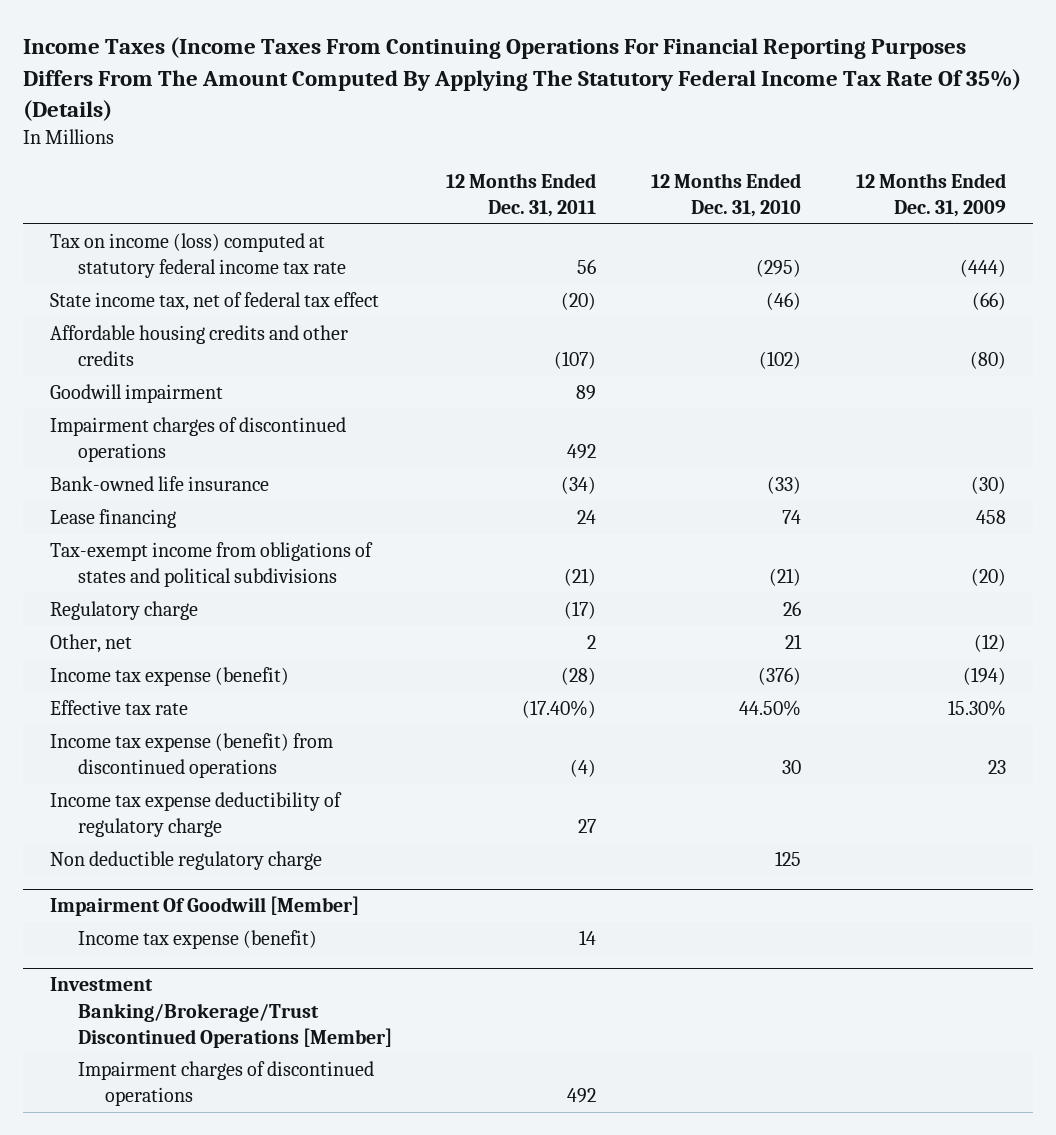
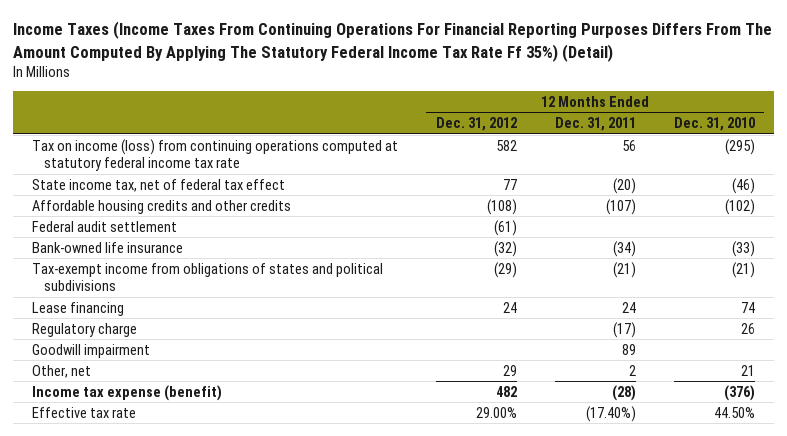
- Income Taxes (Income Taxes From Continuing Operations For Financial Reporting Purposes Differs From The Amount Computed By Applying The Statutory Federal Income Tax Rate Of 35%) (Details)
+ Income Taxes (Income Taxes From Continuing Operations For Financial Reporting Purposes Differs From The Amount Computed By Applying The Statutory Federal Income Tax Rate Ff 35%) (Detail)
- | 12 Months Ended Dec. 31, 2011 | 12 Months Ended Dec. 31, 2010 | 12 Months Ended Dec. 31, 2009
+ | 12 Months Ended Dec. 31, 2012 | 12 Months Ended Dec. 31, 2011 | 12 Months Ended Dec. 31, 2010
- Tax on income (loss) computed at statutory federal income tax rate | 56 | (295) | (444)
+ Tax on income (loss) from continuing operations computed at statutory federal income tax rate | 582 | 56 | (295)
- Impairment charges of discontinued operations | 492 | |
+ Federal audit settlement | (61) | |
moved down: Lease financing | 24 | 24 | 74
moved down: Goodwill impairment | | 89 |
- Income tax expense (benefit) from discontinued operations | (4) | 30 | 23
- Income tax expense deductibility of regulatory charge | 27 | |
- Non deductible regulatory charge | | 125 |
- Impairment Of Goodwill [Member]
- Income tax expense (benefit) | 14 | |
- Investment Banking/Brokerage/Trust Discontinued Operations [Member]
- Impairment charges of discontinued operations | 492 | |

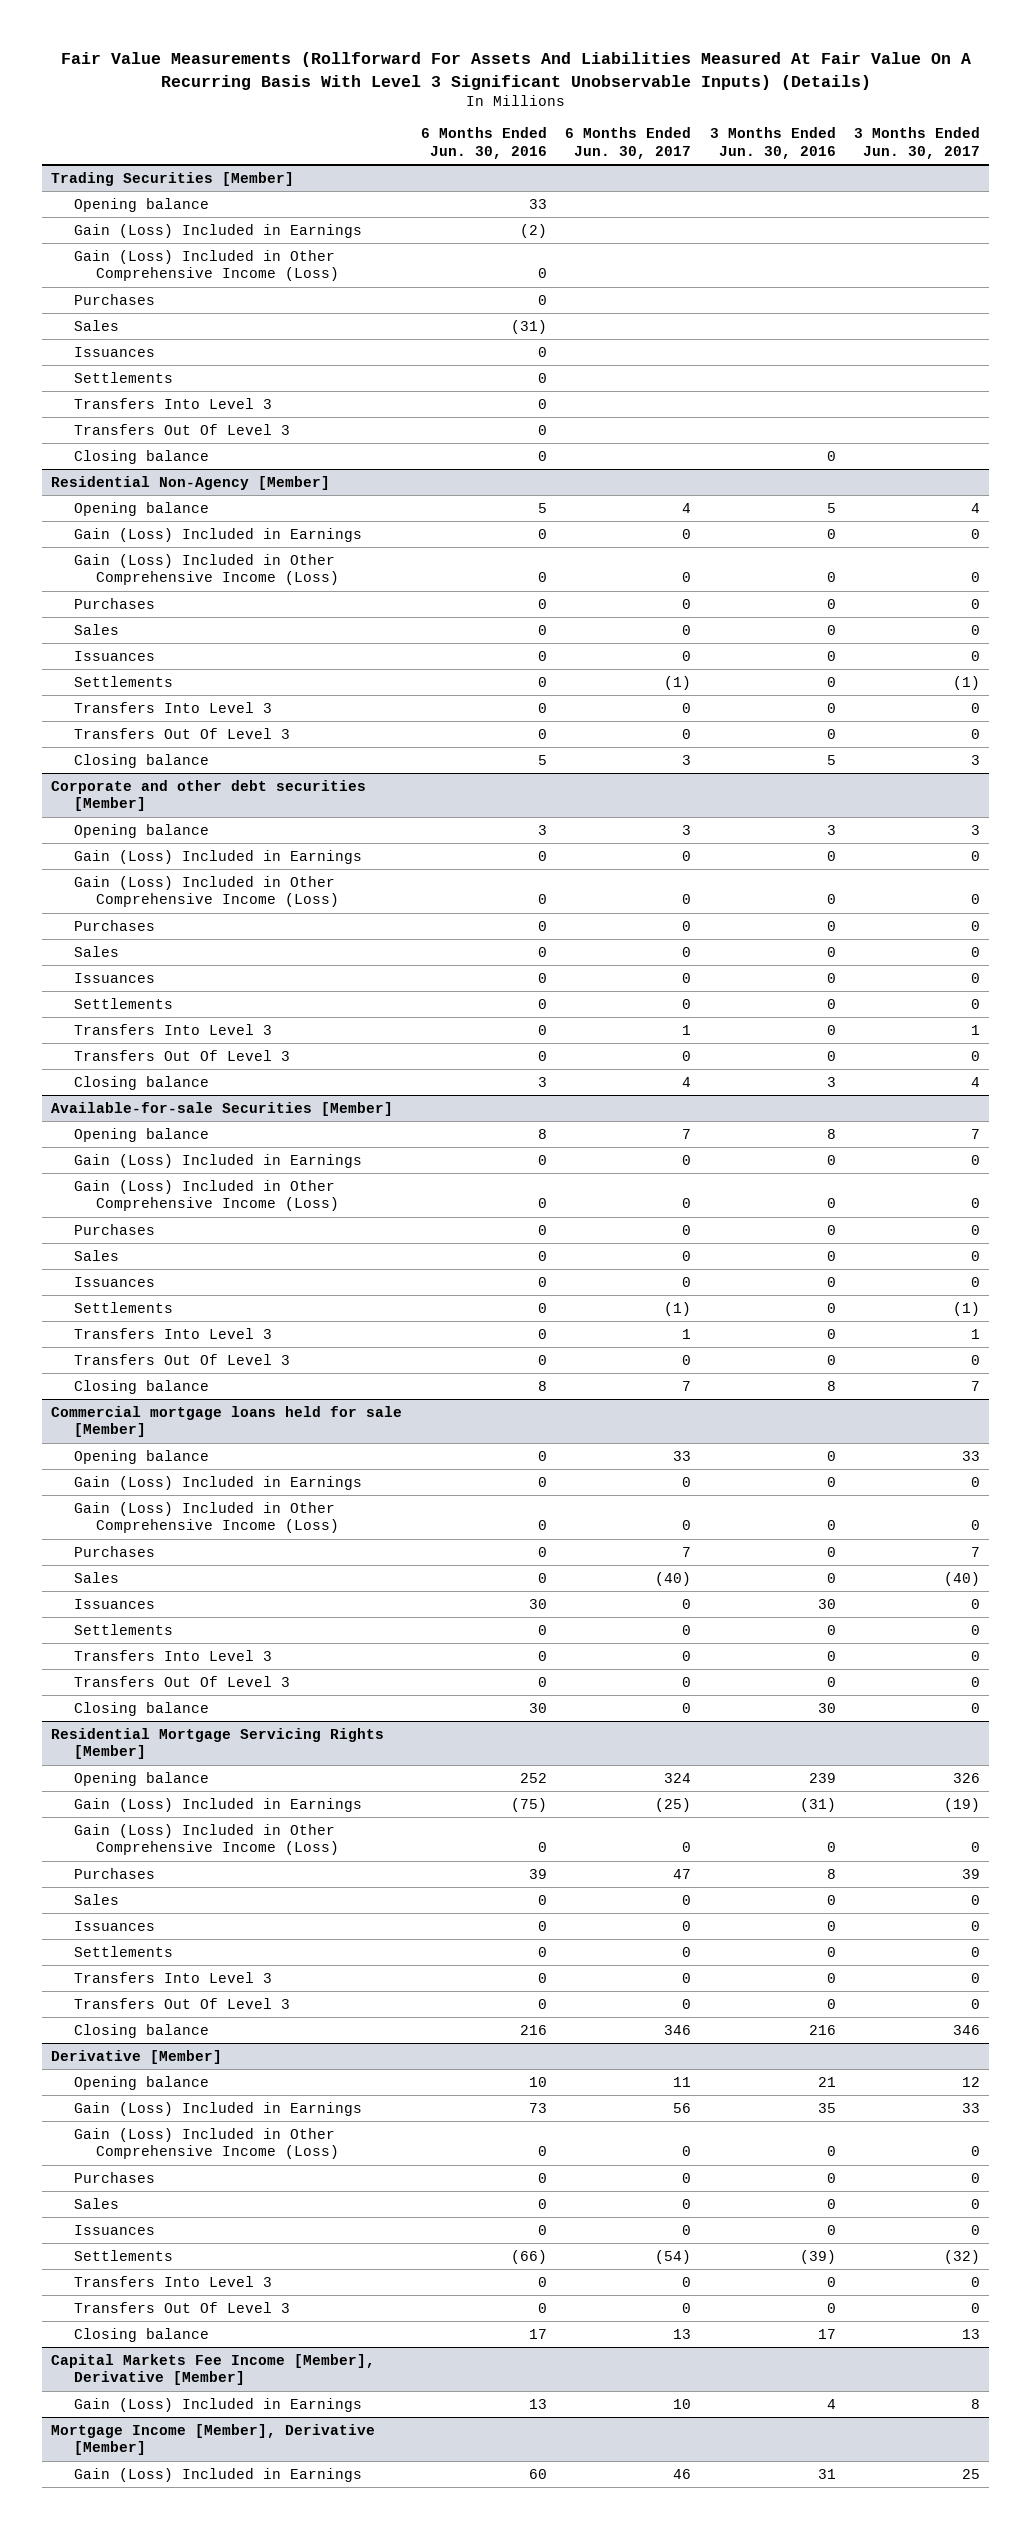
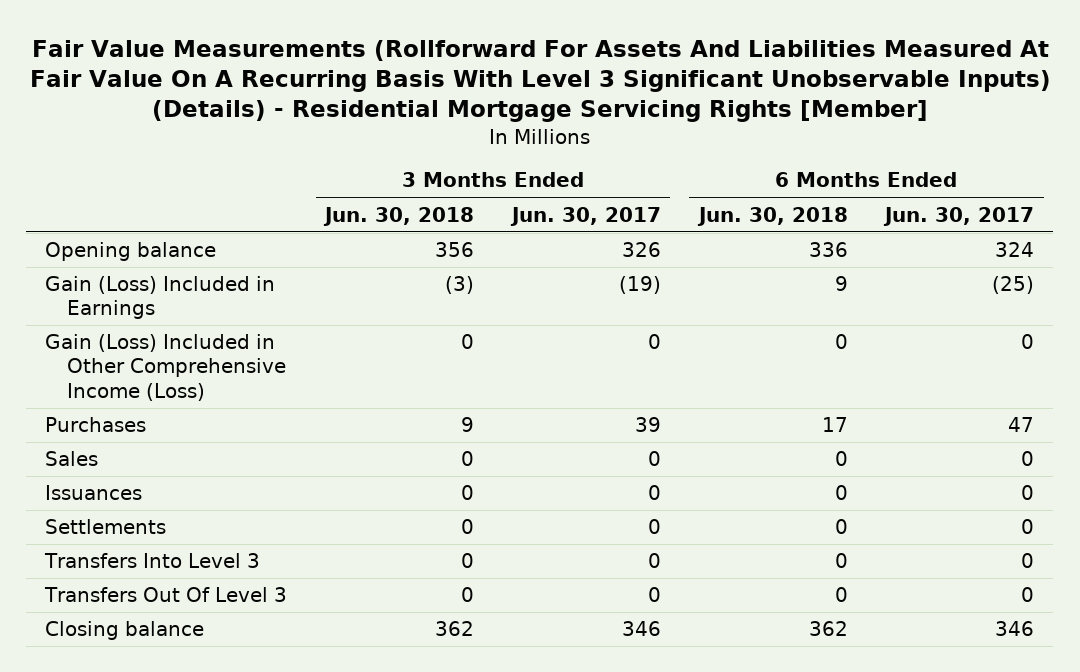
- Fair Value Measurements (Rollforward For Assets And Liabilities Measured At Fair Value On A Recurring Basis With Level 3 Significant Unobservable Inputs) (Details)
+ Fair Value Measurements (Rollforward For Assets And Liabilities Measured At Fair Value On A Recurring Basis With Level 3 Significant Unobservable Inputs) (Details) - Residential Mortgage Servicing Rights [Member]
- | 6 Months Ended Jun. 30, 2016 | 6 Months Ended Jun. 30, 2017 | 3 Months Ended Jun. 30, 2016 | 3 Months Ended Jun. 30, 2017
+ | 3 Months Ended Jun. 30, 2018 | 3 Months Ended Jun. 30, 2017 | 6 Months Ended Jun. 30, 2018 | 6 Months Ended Jun. 30, 2017
- Trading Securities [Member]
- Opening balance | 33 | | |
- Gain (Loss) Included in Earnings | (2) | | |
- Gain (Loss) Included in Other Comprehensive Income (Loss) | 0 | | |
- Purchases | 0 | | |
- Sales | (31) | | |
- Issuances | 0 | | |
- Settlements | 0 | | |
- Transfers Into Level 3 | 0 | | |
- Transfers Out Of Level 3 | 0 | | |
- Closing balance | 0 | | 0 |
- Residential Non-Agency [Member]
- Opening balance | 5 | 4 | 5 | 4
- Gain (Loss) Included in Earnings | 0 | 0 | 0 | 0
- Gain (Loss) Included in Other Comprehensive Income (Loss) | 0 | 0 | 0 | 0
- Purchases | 0 | 0 | 0 | 0
- Sales | 0 | 0 | 0 | 0
- Issuances | 0 | 0 | 0 | 0
- Settlements | 0 | (1) | 0 | (1)
- Transfers Into Level 3 | 0 | 0 | 0 | 0
- Transfers Out Of Level 3 | 0 | 0 | 0 | 0
- Closing balance | 5 | 3 | 5 | 3
- Corporate and other debt securities [Member]
- Opening balance | 3 | 3 | 3 | 3
- Gain (Loss) Included in Earnings | 0 | 0 | 0 | 0
- Gain (Loss) Included in Other Comprehensive Income (Loss) | 0 | 0 | 0 | 0
- Purchases | 0 | 0 | 0 | 0
- Sales | 0 | 0 | 0 | 0
- Issuances | 0 | 0 | 0 | 0
- Settlements | 0 | 0 | 0 | 0
- Transfers Into Level 3 | 0 | 1 | 0 | 1
- Transfers Out Of Level 3 | 0 | 0 | 0 | 0
- Closing balance | 3 | 4 | 3 | 4
- Available-for-sale Securities [Member]
- Opening balance | 8 | 7 | 8 | 7
- Gain (Loss) Included in Earnings | 0 | 0 | 0 | 0
- Gain (Loss) Included in Other Comprehensive Income (Loss) | 0 | 0 | 0 | 0
- Purchases | 0 | 0 | 0 | 0
- Sales | 0 | 0 | 0 | 0
- Issuances | 0 | 0 | 0 | 0
- Settlements | 0 | (1) | 0 | (1)
- Transfers Into Level 3 | 0 | 1 | 0 | 1
- Transfers Out Of Level 3 | 0 | 0 | 0 | 0
- Closing balance | 8 | 7 | 8 | 7
- Commercial mortgage loans held for sale [Member]
- Opening balance | 0 | 33 | 0 | 33
- Gain (Loss) Included in Earnings | 0 | 0 | 0 | 0
- Gain (Loss) Included in Other Comprehensive Income (Loss) | 0 | 0 | 0 | 0
- Purchases | 0 | 7 | 0 | 7
- Sales | 0 | (40) | 0 | (40)
- Issuances | 30 | 0 | 30 | 0
- Settlements | 0 | 0 | 0 | 0
- Transfers Into Level 3 | 0 | 0 | 0 | 0
- Transfers Out Of Level 3 | 0 | 0 | 0 | 0
- Closing balance | 30 | 0 | 30 | 0
- Residential Mortgage Servicing Rights [Member]
- Derivative [Member]
- Opening balance | 10 | 11 | 21 | 12
- Gain (Loss) Included in Earnings | 73 | 56 | 35 | 33
- Gain (Loss) Included in Other Comprehensive Income (Loss) | 0 | 0 | 0 | 0
- Purchases | 0 | 0 | 0 | 0
- Sales | 0 | 0 | 0 | 0
- Issuances | 0 | 0 | 0 | 0
- Settlements | (66) | (54) | (39) | (32)
- Transfers Into Level 3 | 0 | 0 | 0 | 0
- Transfers Out Of Level 3 | 0 | 0 | 0 | 0
- Closing balance | 17 | 13 | 17 | 13
- Capital Markets Fee Income [Member], Derivative [Member]
- Gain (Loss) Included in Earnings | 13 | 10 | 4 | 8
- Mortgage Income [Member], Derivative [Member]
- Gain (Loss) Included in Earnings | 60 | 46 | 31 | 25

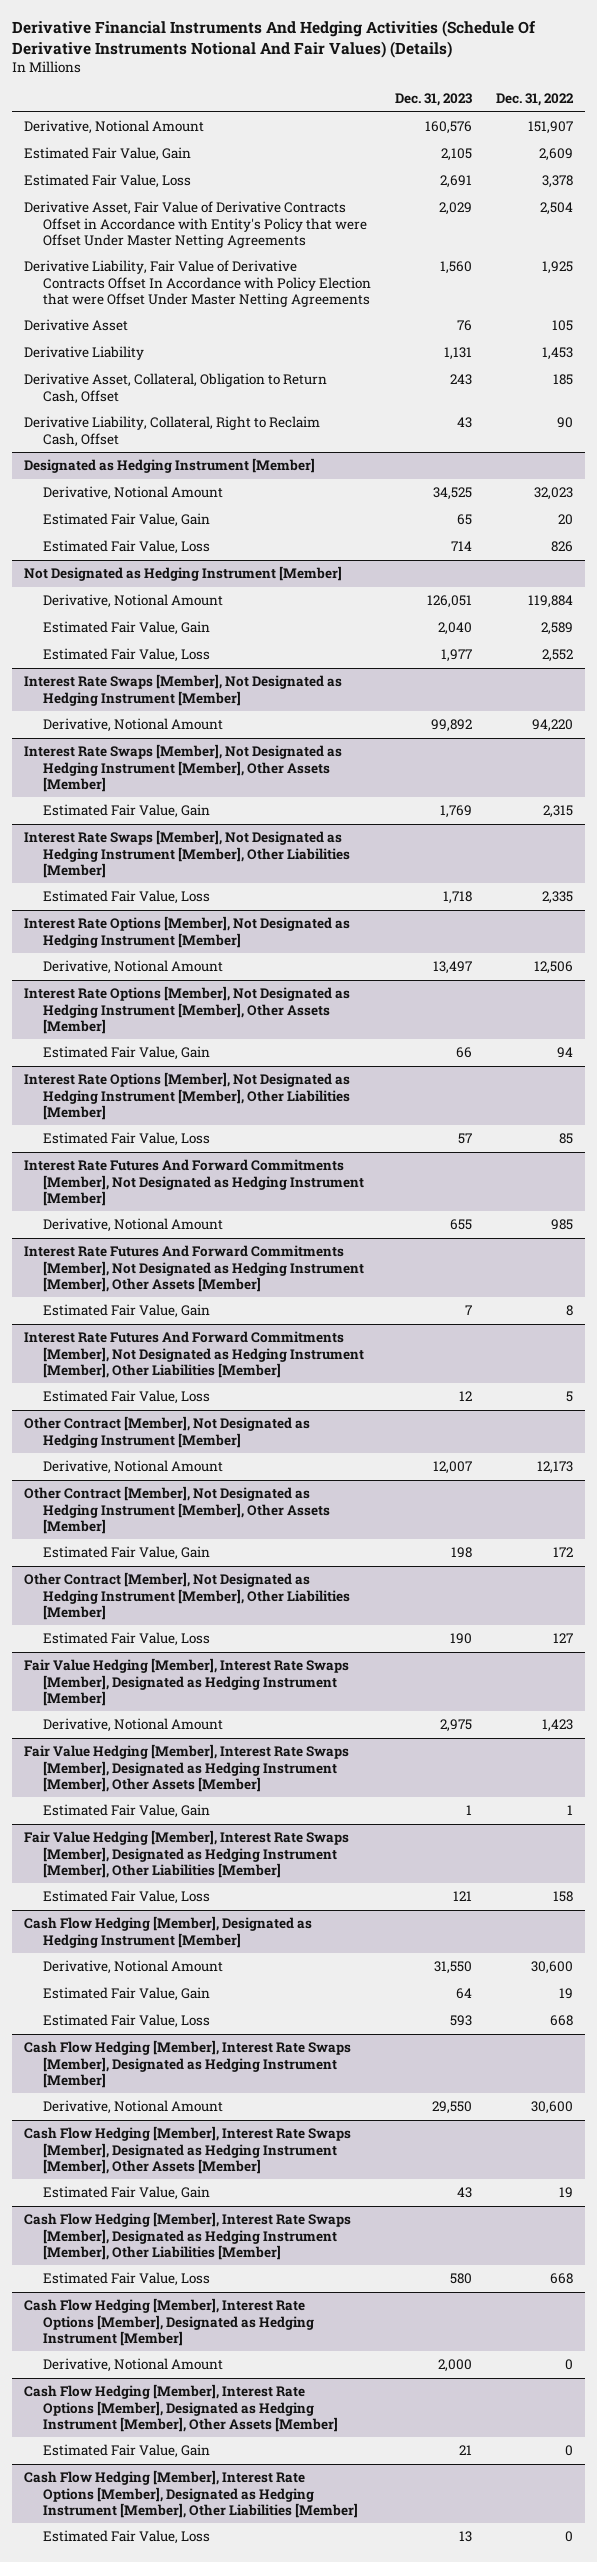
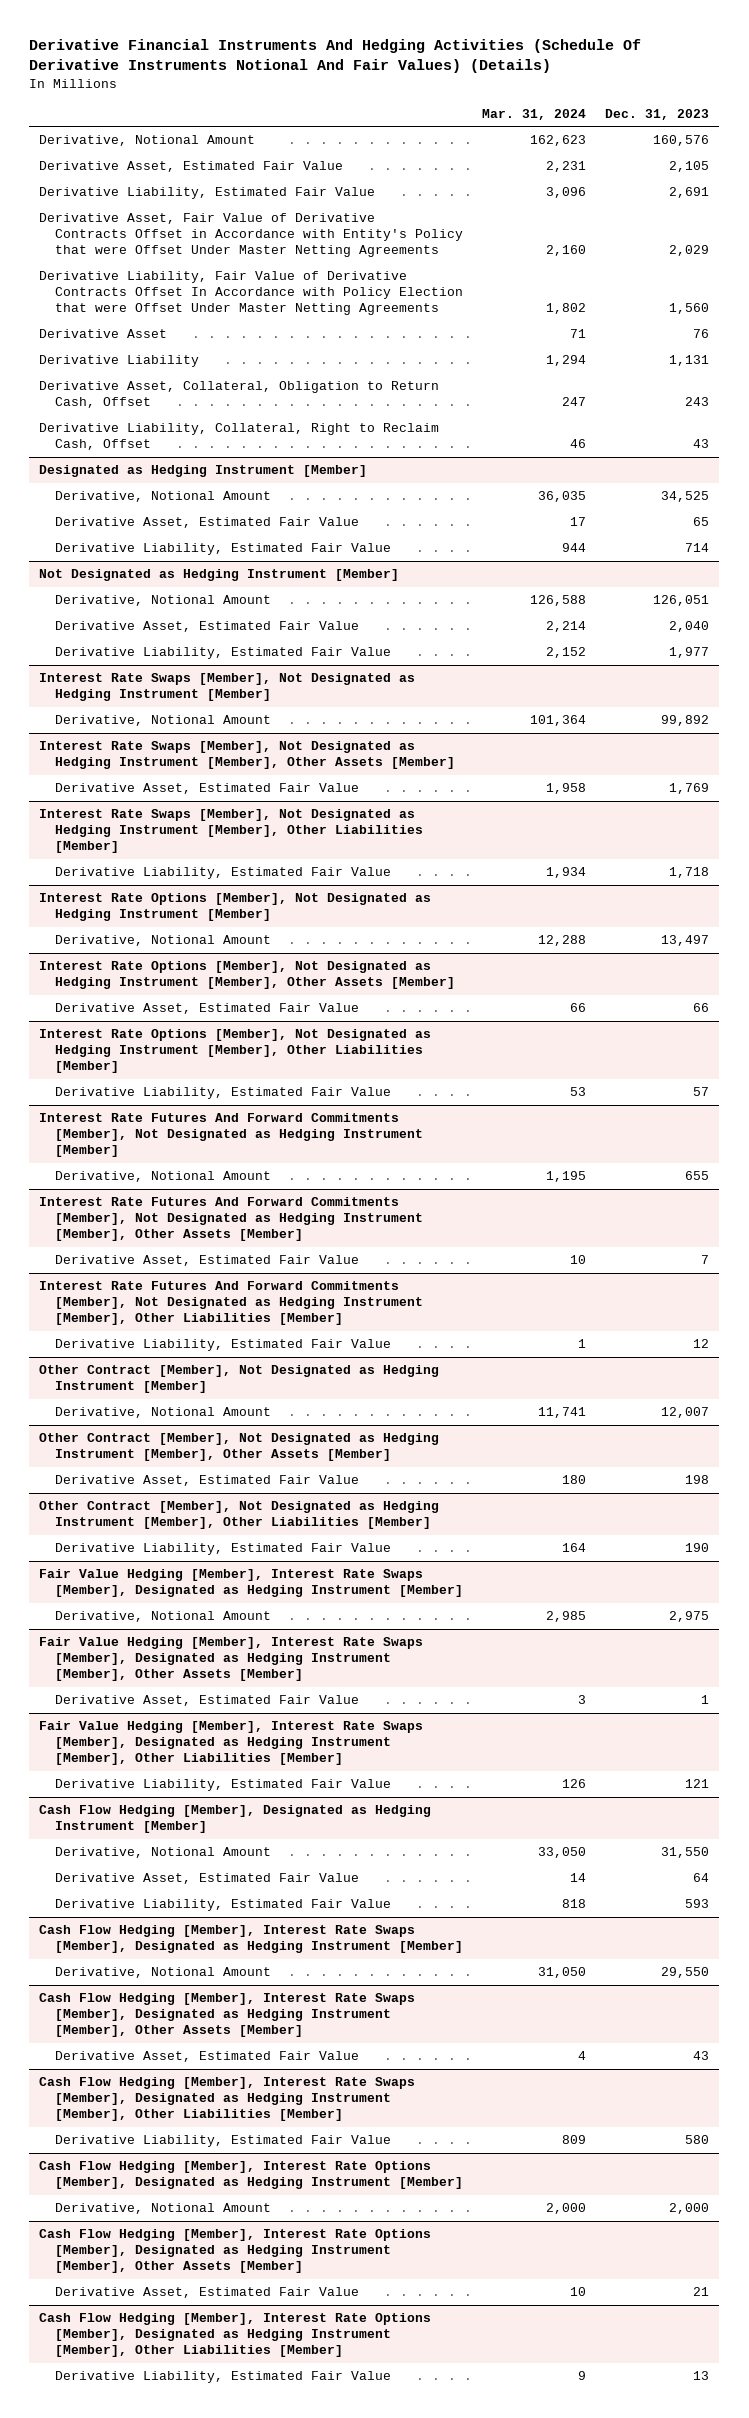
- | Dec. 31, 2023 | Dec. 31, 2022
+ | Mar. 31, 2024 | Dec. 31, 2023
- Estimated Fair Value, Gain | 2,105 | 2,609
- Estimated Fair Value, Loss | 2,691 | 3,378
+ Derivative Asset, Estimated Fair Value | 2,231 | 2,105
+ Derivative Liability, Estimated Fair Value | 3,096 | 2,691
@ Designated as Hedging Instrument [Member]
- Estimated Fair Value, Gain | 65 | 20
- Estimated Fair Value, Loss | 714 | 826
+ Derivative Asset, Estimated Fair Value | 17 | 65
+ Derivative Liability, Estimated Fair Value | 944 | 714
@ Not Designated as Hedging Instrument [Member]
- Estimated Fair Value, Gain | 2,040 | 2,589
- Estimated Fair Value, Loss | 1,977 | 2,552
+ Derivative Asset, Estimated Fair Value | 2,214 | 2,040
+ Derivative Liability, Estimated Fair Value | 2,152 | 1,977
@ Interest Rate Swaps [Member], Not Designated as Hedging Instrument [Member], Other Assets [Member]
- Estimated Fair Value, Gain | 1,769 | 2,315
+ Derivative Asset, Estimated Fair Value | 1,958 | 1,769
@ Interest Rate Swaps [Member], Not Designated as Hedging Instrument [Member], Other Liabilities [Member]
- Estimated Fair Value, Loss | 1,718 | 2,335
+ Derivative Liability, Estimated Fair Value | 1,934 | 1,718
@ Interest Rate Options [Member], Not Designated as Hedging Instrument [Member], Other Assets [Member]
- Estimated Fair Value, Gain | 66 | 94
+ Derivative Asset, Estimated Fair Value | 66 | 66
@ Interest Rate Options [Member], Not Designated as Hedging Instrument [Member], Other Liabilities [Member]
- Estimated Fair Value, Loss | 57 | 85
+ Derivative Liability, Estimated Fair Value | 53 | 57
@ Interest Rate Futures And Forward Commitments [Member], Not Designated as Hedging Instrument [Member], Other Assets [Member]
- Estimated Fair Value, Gain | 7 | 8
+ Derivative Asset, Estimated Fair Value | 10 | 7
@ Interest Rate Futures And Forward Commitments [Member], Not Designated as Hedging Instrument [Member], Other Liabilities [Member]
- Estimated Fair Value, Loss | 12 | 5
+ Derivative Liability, Estimated Fair Value | 1 | 12
@ Other Contract [Member], Not Designated as Hedging Instrument [Member], Other Assets [Member]
- Estimated Fair Value, Gain | 198 | 172
+ Derivative Asset, Estimated Fair Value | 180 | 198
@ Other Contract [Member], Not Designated as Hedging Instrument [Member], Other Liabilities [Member]
- Estimated Fair Value, Loss | 190 | 127
+ Derivative Liability, Estimated Fair Value | 164 | 190
@ Fair Value Hedging [Member], Interest Rate Swaps [Member], Designated as Hedging Instrument [Member], Other Assets [Member]
- Estimated Fair Value, Gain | 1 | 1
+ Derivative Asset, Estimated Fair Value | 3 | 1
@ Fair Value Hedging [Member], Interest Rate Swaps [Member], Designated as Hedging Instrument [Member], Other Liabilities [Member]
- Estimated Fair Value, Loss | 121 | 158
+ Derivative Liability, Estimated Fair Value | 126 | 121
@ Cash Flow Hedging [Member], Designated as Hedging Instrument [Member]
- Estimated Fair Value, Gain | 64 | 19
- Estimated Fair Value, Loss | 593 | 668
+ Derivative Asset, Estimated Fair Value | 14 | 64
+ Derivative Liability, Estimated Fair Value | 818 | 593
@ Cash Flow Hedging [Member], Interest Rate Swaps [Member], Designated as Hedging Instrument [Member], Other Assets [Member]
- Estimated Fair Value, Gain | 43 | 19
+ Derivative Asset, Estimated Fair Value | 4 | 43
@ Cash Flow Hedging [Member], Interest Rate Swaps [Member], Designated as Hedging Instrument [Member], Other Liabilities [Member]
- Estimated Fair Value, Loss | 580 | 668
+ Derivative Liability, Estimated Fair Value | 809 | 580
@ Cash Flow Hedging [Member], Interest Rate Options [Member], Designated as Hedging Instrument [Member], Other Assets [Member]
- Estimated Fair Value, Gain | 21 | 0
+ Derivative Asset, Estimated Fair Value | 10 | 21
@ Cash Flow Hedging [Member], Interest Rate Options [Member], Designated as Hedging Instrument [Member], Other Liabilities [Member]
- Estimated Fair Value, Loss | 13 | 0
+ Derivative Liability, Estimated Fair Value | 9 | 13

